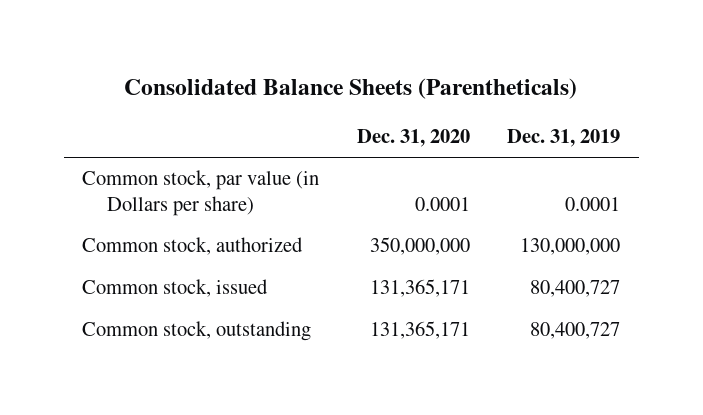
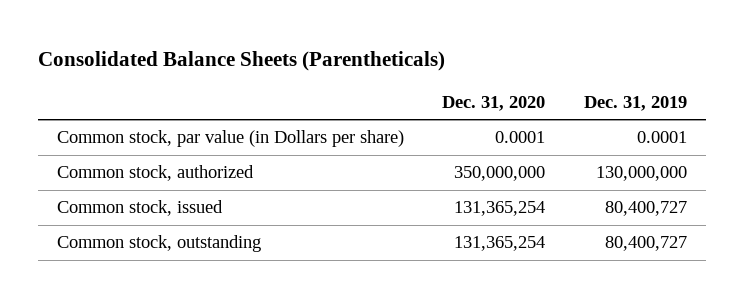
- Common stock, issued | 131,365,171 | 80,400,727
- Common stock, outstanding | 131,365,171 | 80,400,727
+ Common stock, issued | 131,365,254 | 80,400,727
+ Common stock, outstanding | 131,365,254 | 80,400,727

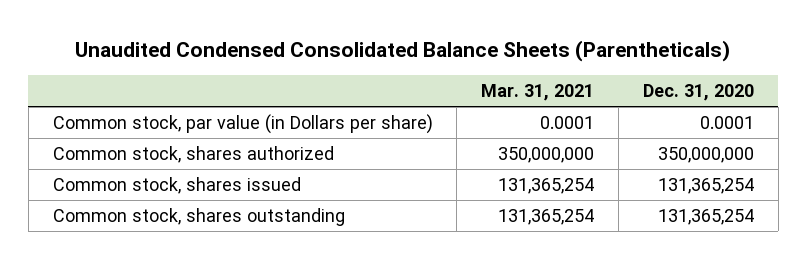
- Consolidated Balance Sheets (Parentheticals)
+ Unaudited Condensed Consolidated Balance Sheets (Parentheticals)
- | Dec. 31, 2020 | Dec. 31, 2019
+ | Mar. 31, 2021 | Dec. 31, 2020
- Common stock, authorized | 350,000,000 | 130,000,000
- Common stock, issued | 131,365,254 | 80,400,727
- Common stock, outstanding | 131,365,254 | 80,400,727
+ Common stock, shares authorized | 350,000,000 | 350,000,000
+ Common stock, shares issued | 131,365,254 | 131,365,254
+ Common stock, shares outstanding | 131,365,254 | 131,365,254

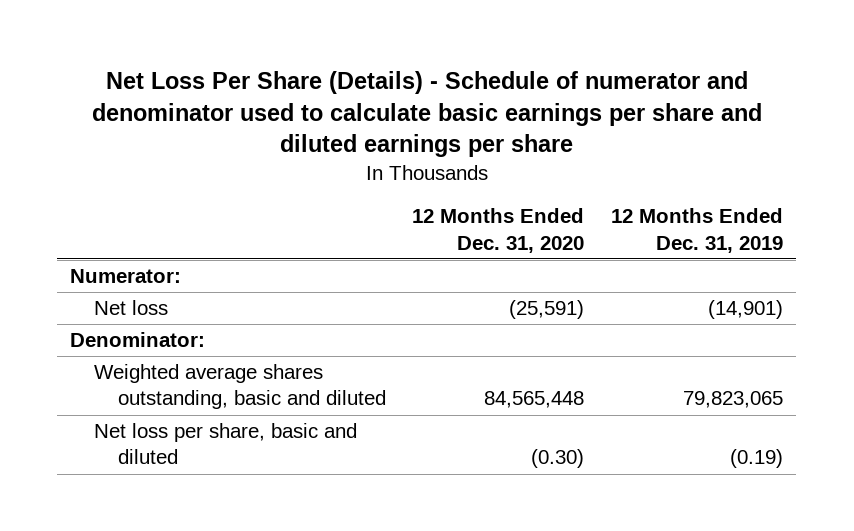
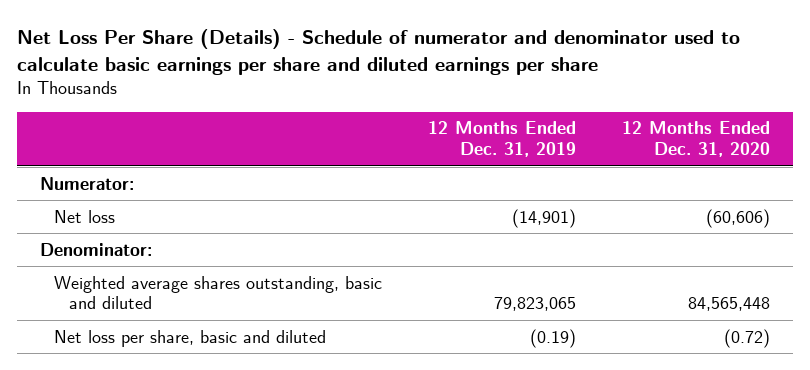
- | 12 Months Ended Dec. 31, 2020 | 12 Months Ended Dec. 31, 2019
+ | 12 Months Ended Dec. 31, 2019 | 12 Months Ended Dec. 31, 2020
- Net loss | (25,591) | (14,901)
+ Net loss | (14,901) | (60,606)
- Net loss per share, basic and diluted | (0.30) | (0.19)
+ Net loss per share, basic and diluted | (0.19) | (0.72)

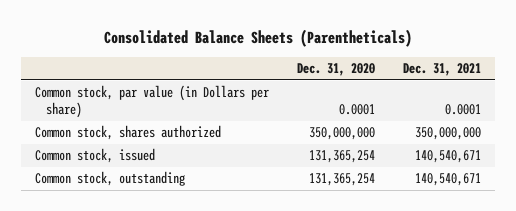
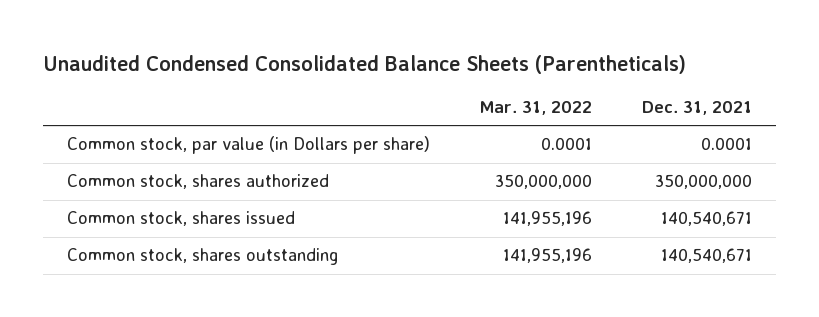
- Consolidated Balance Sheets (Parentheticals)
+ Unaudited Condensed Consolidated Balance Sheets (Parentheticals)
- | Dec. 31, 2020 | Dec. 31, 2021
+ | Mar. 31, 2022 | Dec. 31, 2021
- Common stock, issued | 131,365,254 | 140,540,671
- Common stock, outstanding | 131,365,254 | 140,540,671
+ Common stock, shares issued | 141,955,196 | 140,540,671
+ Common stock, shares outstanding | 141,955,196 | 140,540,671

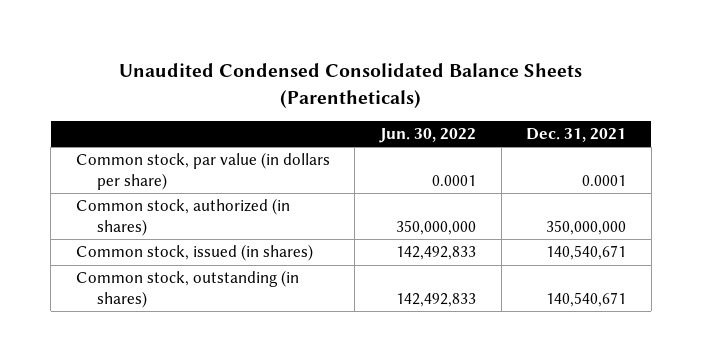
- | Mar. 31, 2022 | Dec. 31, 2021
+ | Jun. 30, 2022 | Dec. 31, 2021
- Common stock, par value (in Dollars per share) | 0.0001 | 0.0001
- Common stock, shares authorized | 350,000,000 | 350,000,000
- Common stock, shares issued | 141,955,196 | 140,540,671
- Common stock, shares outstanding | 141,955,196 | 140,540,671
+ Common stock, par value (in dollars per share) | 0.0001 | 0.0001
+ Common stock, authorized (in shares) | 350,000,000 | 350,000,000
+ Common stock, issued (in shares) | 142,492,833 | 140,540,671
+ Common stock, outstanding (in shares) | 142,492,833 | 140,540,671

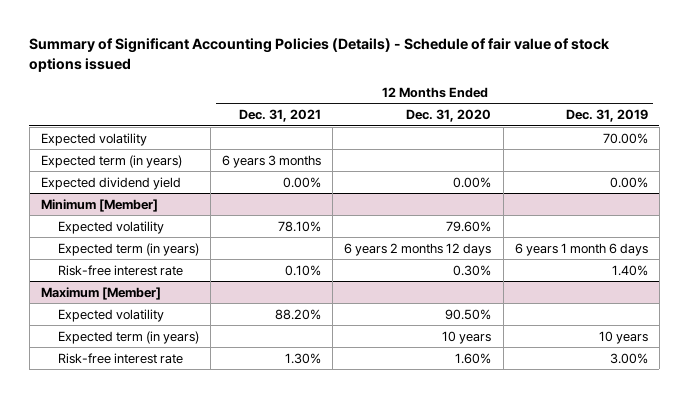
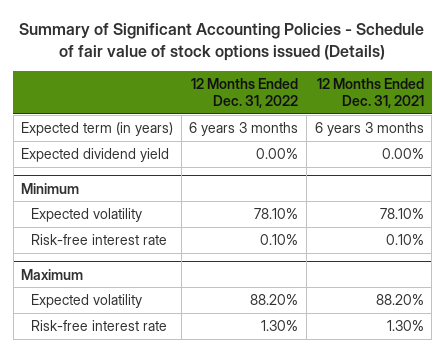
- Summary of Significant Accounting Policies (Details) - Schedule of fair value of stock options issued
+ Summary of Significant Accounting Policies - Schedule of fair value of stock options issued (Details)
- | 12 Months Ended Dec. 31, 2021 | 12 Months Ended Dec. 31, 2020 | 12 Months Ended Dec. 31, 2019
+ | 12 Months Ended Dec. 31, 2022 | 12 Months Ended Dec. 31, 2021
- Expected volatility | | | 70.00%
- Minimum [Member]
+ Minimum
- Expected term (in years) | | 6 years 2 months 12 days | 6 years 1 month 6 days
- Maximum [Member]
+ Maximum
- Expected term (in years) | | 10 years | 10 years

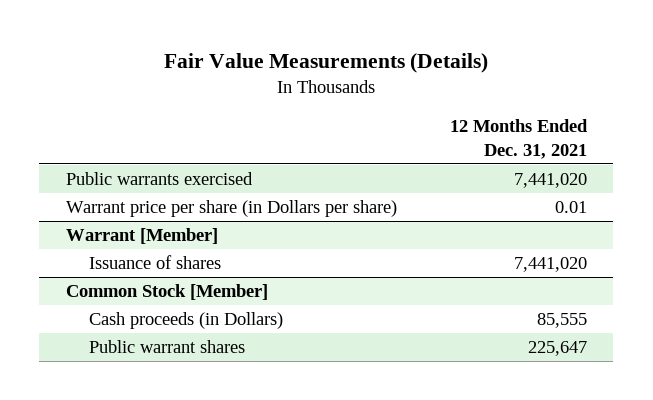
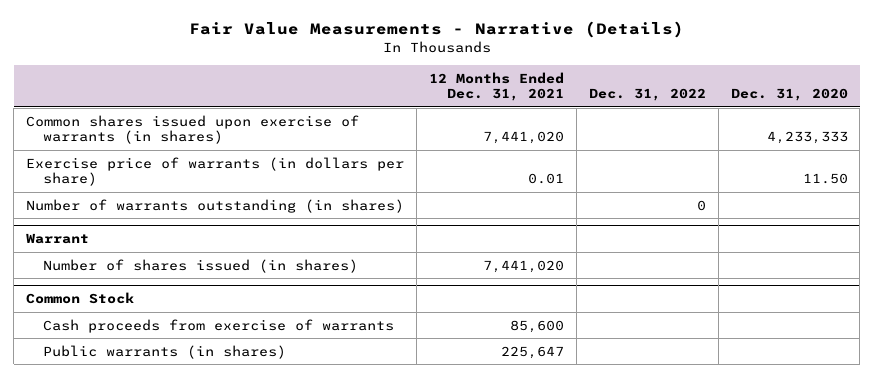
- Fair Value Measurements (Details)
+ Fair Value Measurements - Narrative (Details)
- | 12 Months Ended Dec. 31, 2021
+ | 12 Months Ended Dec. 31, 2021 | Dec. 31, 2022 | Dec. 31, 2020
- Public warrants exercised | 7,441,020
- Warrant price per share (in Dollars per share) | 0.01
- Warrant [Member]
- Issuance of shares | 7,441,020
- Common Stock [Member]
- Cash proceeds (in Dollars) | 85,555
- Public warrant shares | 225,647
+ Common shares issued upon exercise of warrants (in shares) | 7,441,020 | | 4,233,333
+ Exercise price of warrants (in dollars per share) | 0.01 | | 11.50
+ Number of warrants outstanding (in shares) | | 0 |
+ Warrant
+ Number of shares issued (in shares) | 7,441,020 | |
+ Common Stock
+ Cash proceeds from exercise of warrants | 85,600 | |
+ Public warrants (in shares) | 225,647 | |

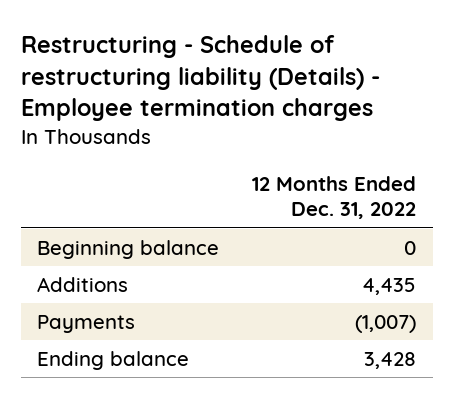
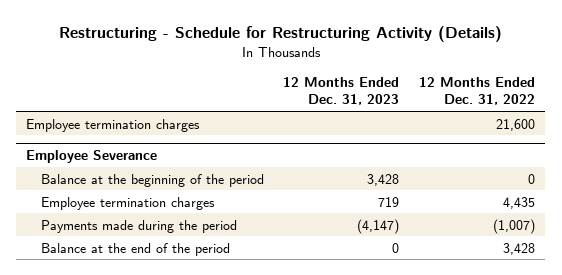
- Restructuring - Schedule of restructuring liability (Details) - Employee termination charges
+ Restructuring - Schedule for Restructuring Activity (Details)
- | 12 Months Ended Dec. 31, 2022
+ | 12 Months Ended Dec. 31, 2023 | 12 Months Ended Dec. 31, 2022
- Beginning balance | 0
- Additions | 4,435
- Payments | (1,007)
- Ending balance | 3,428
+ Employee termination charges | | 21,600
+ Employee Severance
+ Balance at the beginning of the period | 3,428 | 0
+ Employee termination charges | 719 | 4,435
+ Payments made during the period | (4,147) | (1,007)
+ Balance at the end of the period | 0 | 3,428

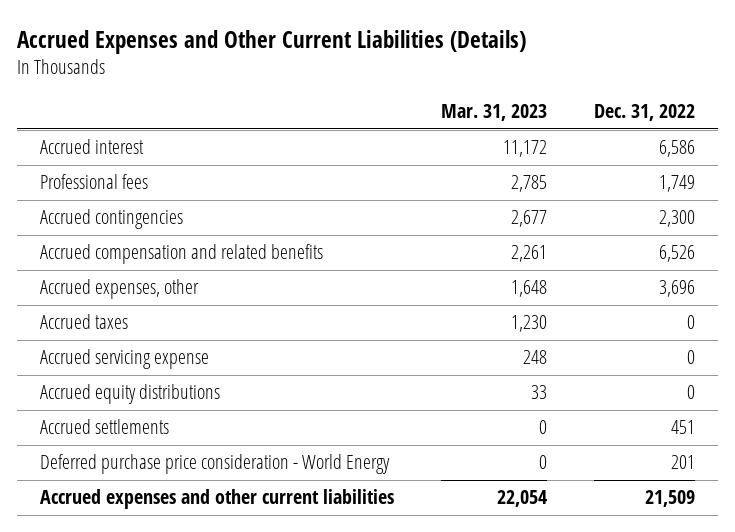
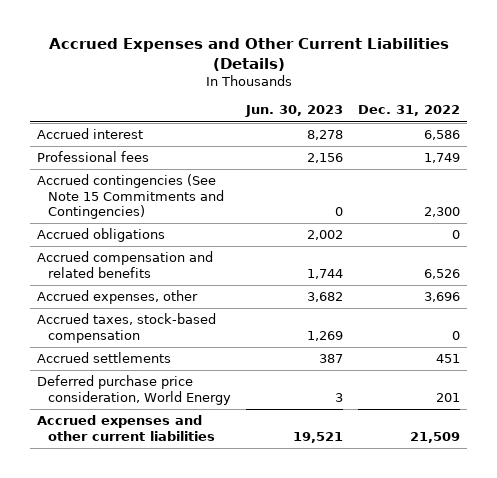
- | Mar. 31, 2023 | Dec. 31, 2022
+ | Jun. 30, 2023 | Dec. 31, 2022
- Accrued contingencies | 2,677 | 2,300
+ Accrued contingencies (See Note 15 Commitments and Contingencies) | 0 | 2,300
+ Accrued obligations | 2,002 | 0
- Accrued taxes | 1,230 | 0
- Accrued servicing expense | 248 | 0
- Accrued equity distributions | 33 | 0
+ Accrued taxes, stock-based compensation | 1,269 | 0
- Deferred purchase price consideration - World Energy | 0 | 201
+ Deferred purchase price consideration, World Energy | 3 | 201

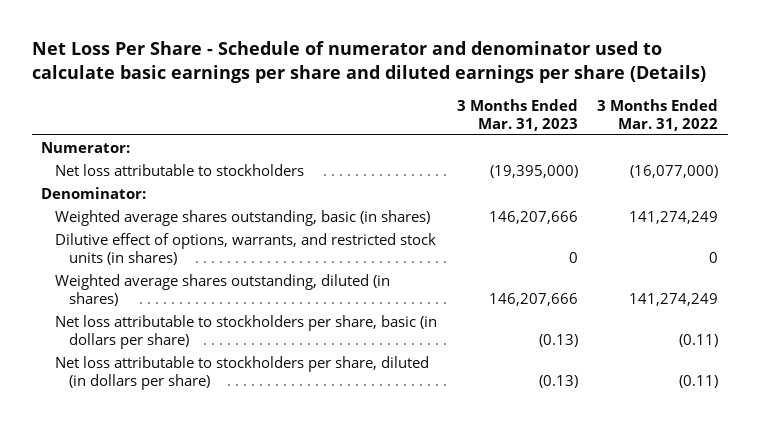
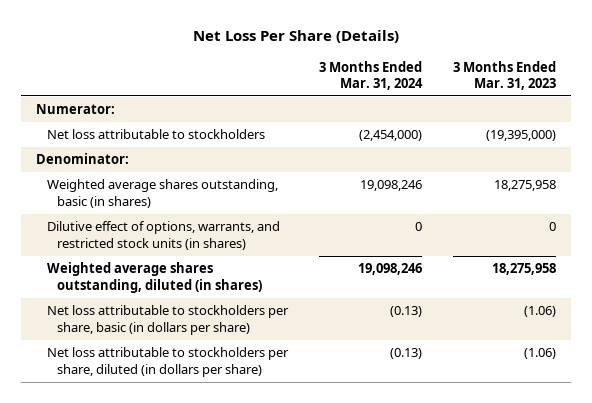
- Net Loss Per Share - Schedule of numerator and denominator used to calculate basic earnings per share and diluted earnings per share (Details)
+ Net Loss Per Share (Details)
- | 3 Months Ended Mar. 31, 2023 | 3 Months Ended Mar. 31, 2022
+ | 3 Months Ended Mar. 31, 2024 | 3 Months Ended Mar. 31, 2023
- Weighted average shares outstanding, basic (in shares) | 146,207,666 | 141,274,249
+ Weighted average shares outstanding, basic (in shares) | 19,098,246 | 18,275,958
- Weighted average shares outstanding, diluted (in shares) | 146,207,666 | 141,274,249
- Net loss attributable to stockholders per share, basic (in dollars per share) | (0.13) | (0.11)
- Net loss attributable to stockholders per share, diluted (in dollars per share) | (0.13) | (0.11)
+ Weighted average shares outstanding, diluted (in shares) | 19,098,246 | 18,275,958
+ Net loss attributable to stockholders per share, basic (in dollars per share) | (0.13) | (1.06)
+ Net loss attributable to stockholders per share, diluted (in dollars per share) | (0.13) | (1.06)

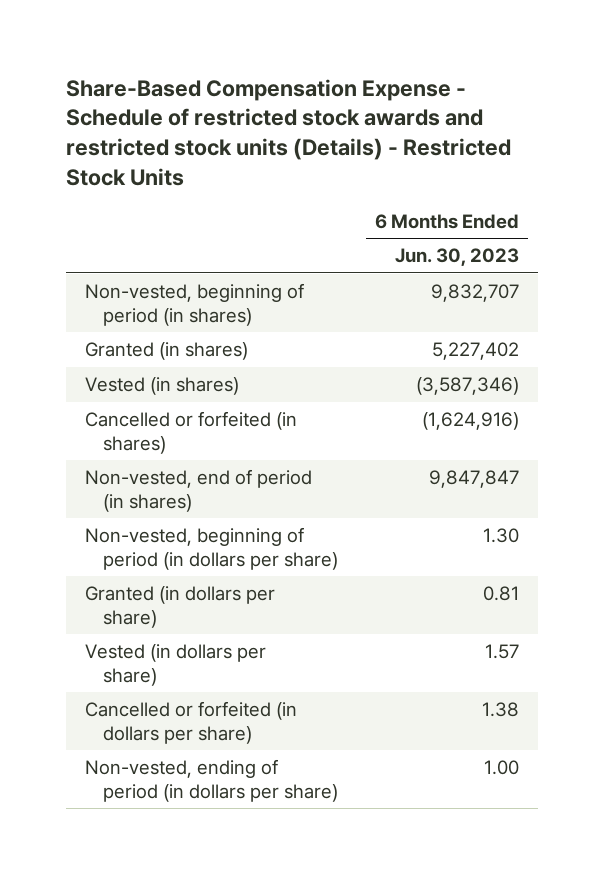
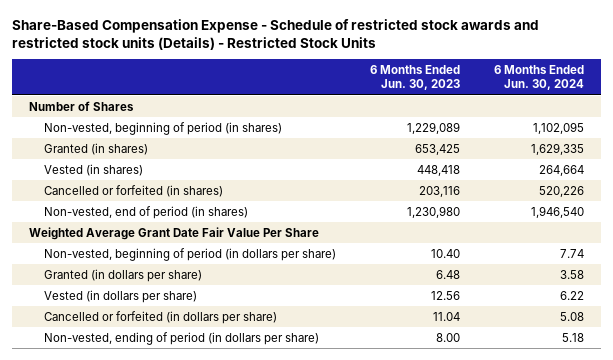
- | 6 Months Ended Jun. 30, 2023
+ | 6 Months Ended Jun. 30, 2023 | 6 Months Ended Jun. 30, 2024
- Non-vested, beginning of period (in shares) | 9,832,707
- Granted (in shares) | 5,227,402
- Vested (in shares) | (3,587,346)
- Cancelled or forfeited (in shares) | (1,624,916)
- Non-vested, end of period (in shares) | 9,847,847
- Non-vested, beginning of period (in dollars per share) | 1.30
- Granted (in dollars per share) | 0.81
- Vested (in dollars per share) | 1.57
- Cancelled or forfeited (in dollars per share) | 1.38
- Non-vested, ending of period (in dollars per share) | 1.00
+ Number of Shares
+ Non-vested, beginning of period (in shares) | 1,229,089 | 1,102,095
+ Granted (in shares) | 653,425 | 1,629,335
+ Vested (in shares) | 448,418 | 264,664
+ Cancelled or forfeited (in shares) | 203,116 | 520,226
+ Non-vested, end of period (in shares) | 1,230,980 | 1,946,540
+ Weighted Average Grant Date Fair Value Per Share
+ Non-vested, beginning of period (in dollars per share) | 10.40 | 7.74
+ Granted (in dollars per share) | 6.48 | 3.58
+ Vested (in dollars per share) | 12.56 | 6.22
+ Cancelled or forfeited (in dollars per share) | 11.04 | 5.08
+ Non-vested, ending of period (in dollars per share) | 8.00 | 5.18

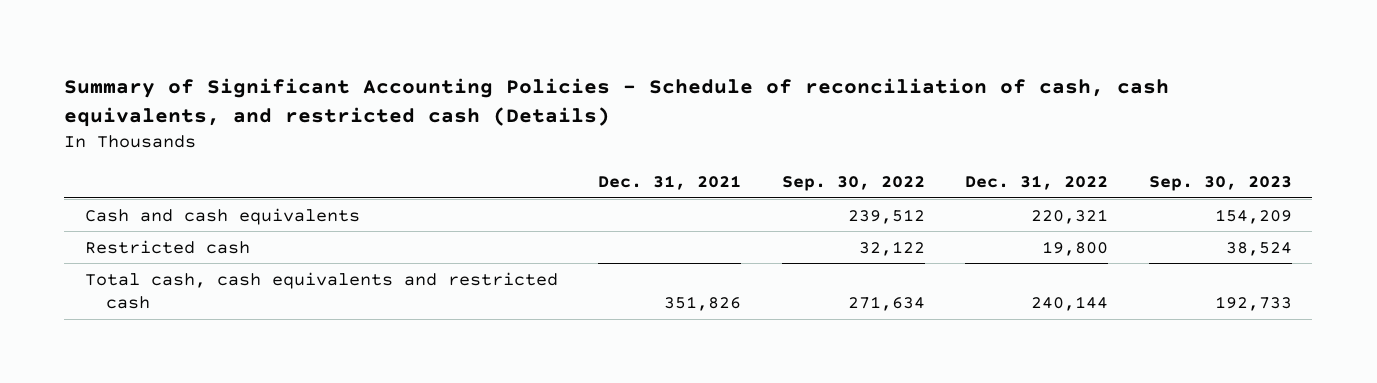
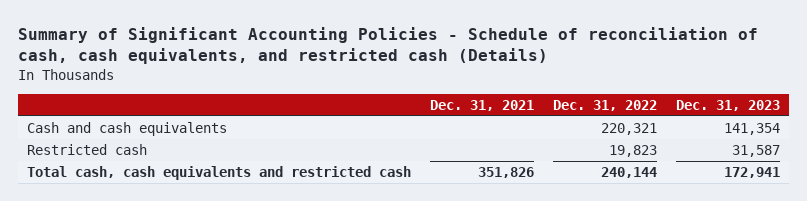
- | Dec. 31, 2021 | Sep. 30, 2022 | Dec. 31, 2022 | Sep. 30, 2023
+ | Dec. 31, 2021 | Dec. 31, 2022 | Dec. 31, 2023
- Restricted cash | | 32,122 | 19,800 | 38,524
+ Restricted cash | | 19,823 | 31,587

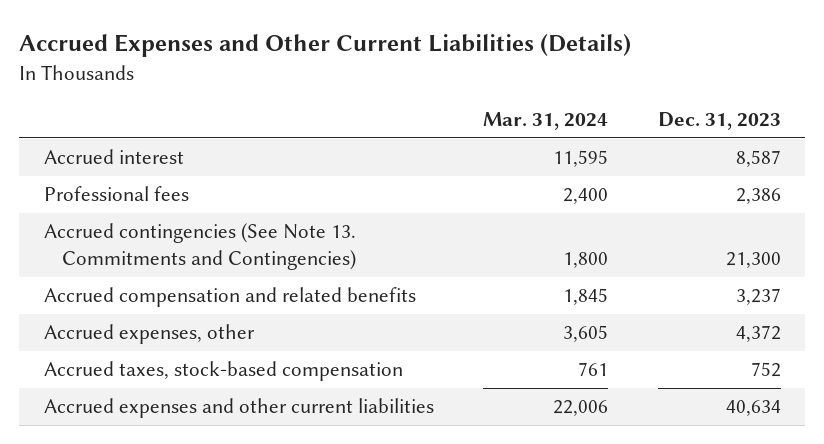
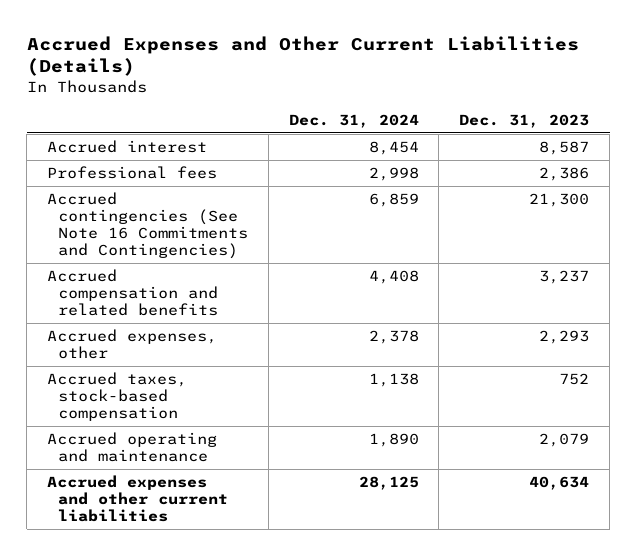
- | Mar. 31, 2024 | Dec. 31, 2023
+ | Dec. 31, 2024 | Dec. 31, 2023
- Accrued contingencies (See Note 13. Commitments and Contingencies) | 1,800 | 21,300
+ Accrued contingencies (See Note 16 Commitments and Contingencies) | 6,859 | 21,300
- Accrued expenses, other | 3,605 | 4,372
+ Accrued expenses, other | 2,378 | 2,293
+ Accrued operating and maintenance | 1,890 | 2,079

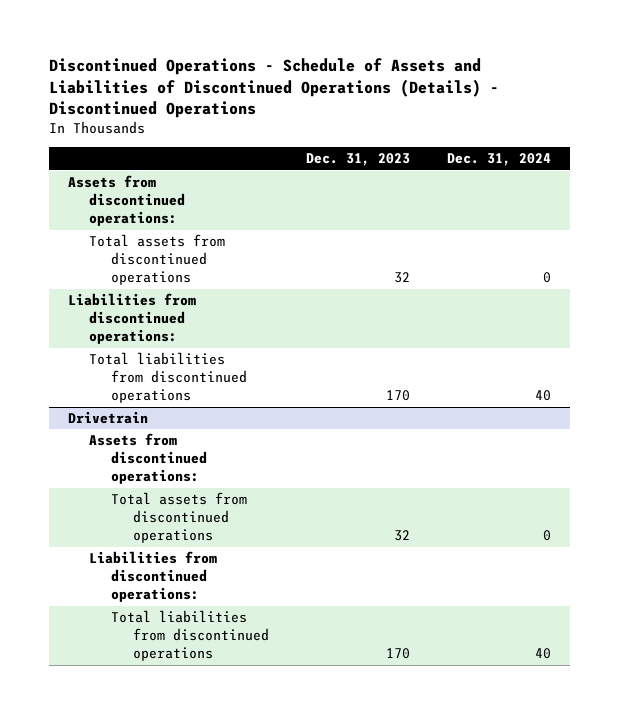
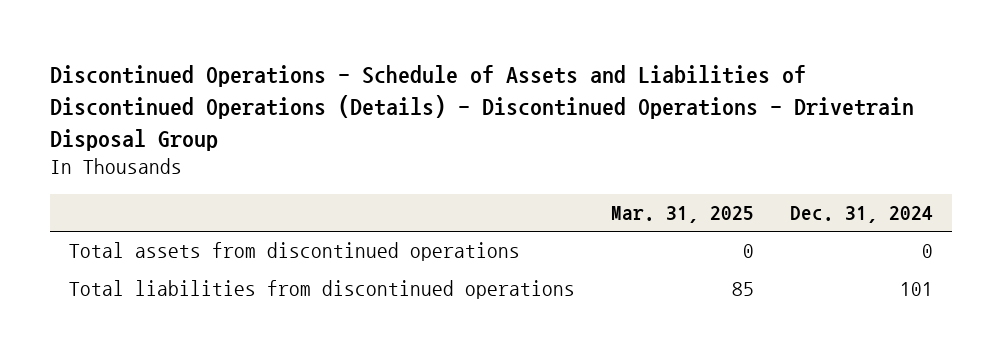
- Discontinued Operations - Schedule of Assets and Liabilities of Discontinued Operations (Details) - Discontinued Operations
+ Discontinued Operations - Schedule of Assets and Liabilities of Discontinued Operations (Details) - Discontinued Operations - Drivetrain Disposal Group
- | Dec. 31, 2023 | Dec. 31, 2024
+ | Mar. 31, 2025 | Dec. 31, 2024
- Assets from discontinued operations:
- Liabilities from discontinued operations:
- Total liabilities from discontinued operations | 170 | 40
- Drivetrain
- Assets from discontinued operations:
- Total assets from discontinued operations | 32 | 0
- Liabilities from discontinued operations:
- Total liabilities from discontinued operations | 170 | 40
+ Total liabilities from discontinued operations | 85 | 101

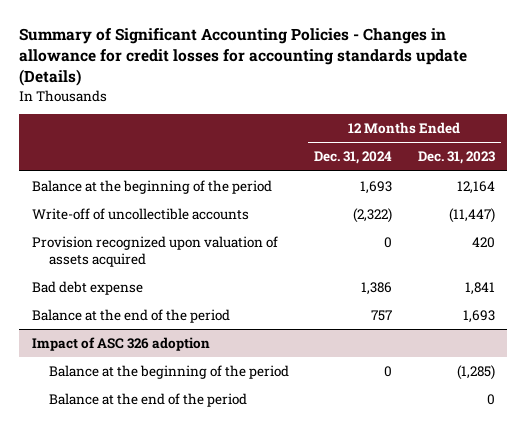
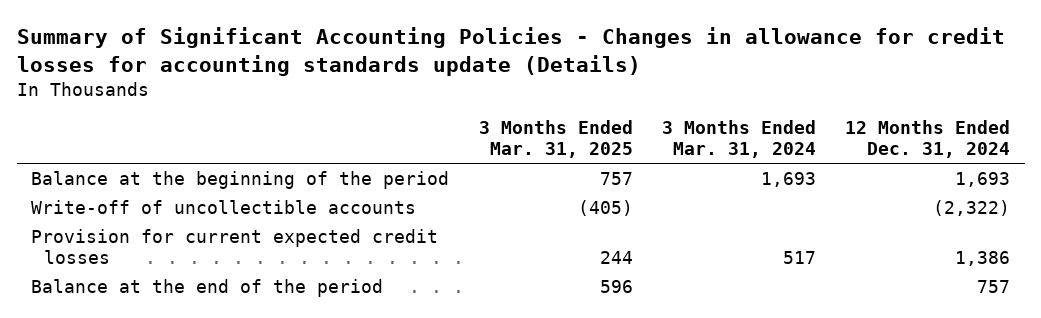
- | 12 Months Ended Dec. 31, 2024 | 12 Months Ended Dec. 31, 2023
+ | 3 Months Ended Mar. 31, 2025 | 3 Months Ended Mar. 31, 2024 | 12 Months Ended Dec. 31, 2024
- Provision recognized upon valuation of assets acquired | 0 | 420
- Bad debt expense | 1,386 | 1,841
+ Provision for current expected credit losses | 244 | 517 | 1,386
- Impact of ASC 326 adoption
- Balance at the beginning of the period | 0 | (1,285)
- Balance at the end of the period | | 0

